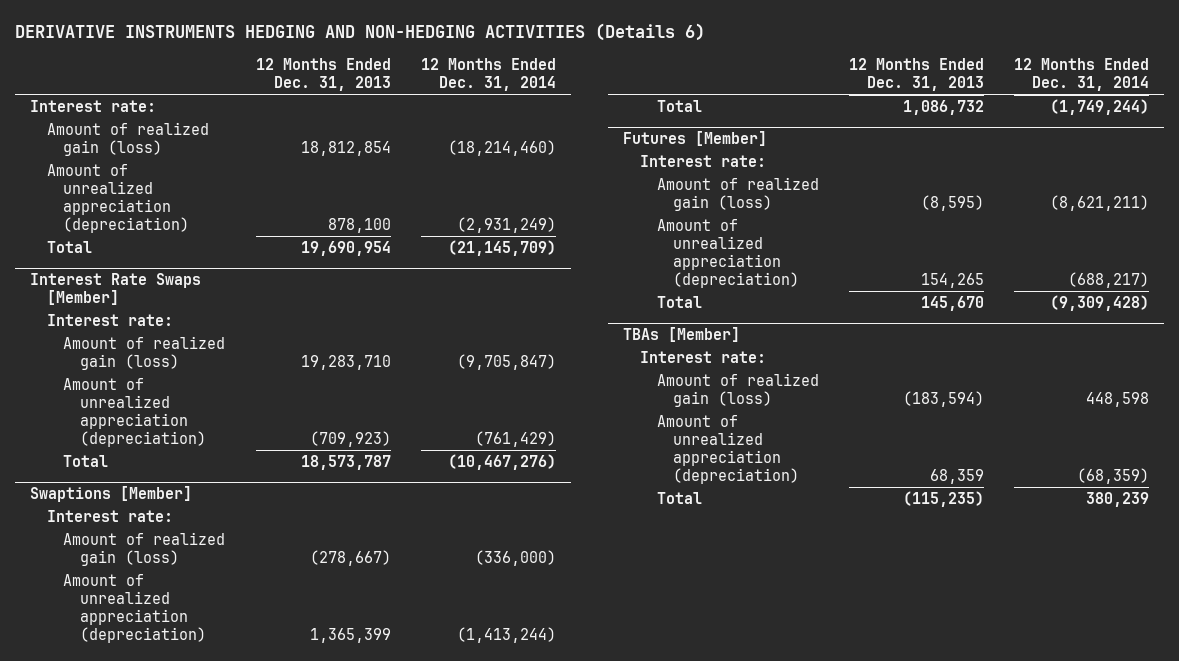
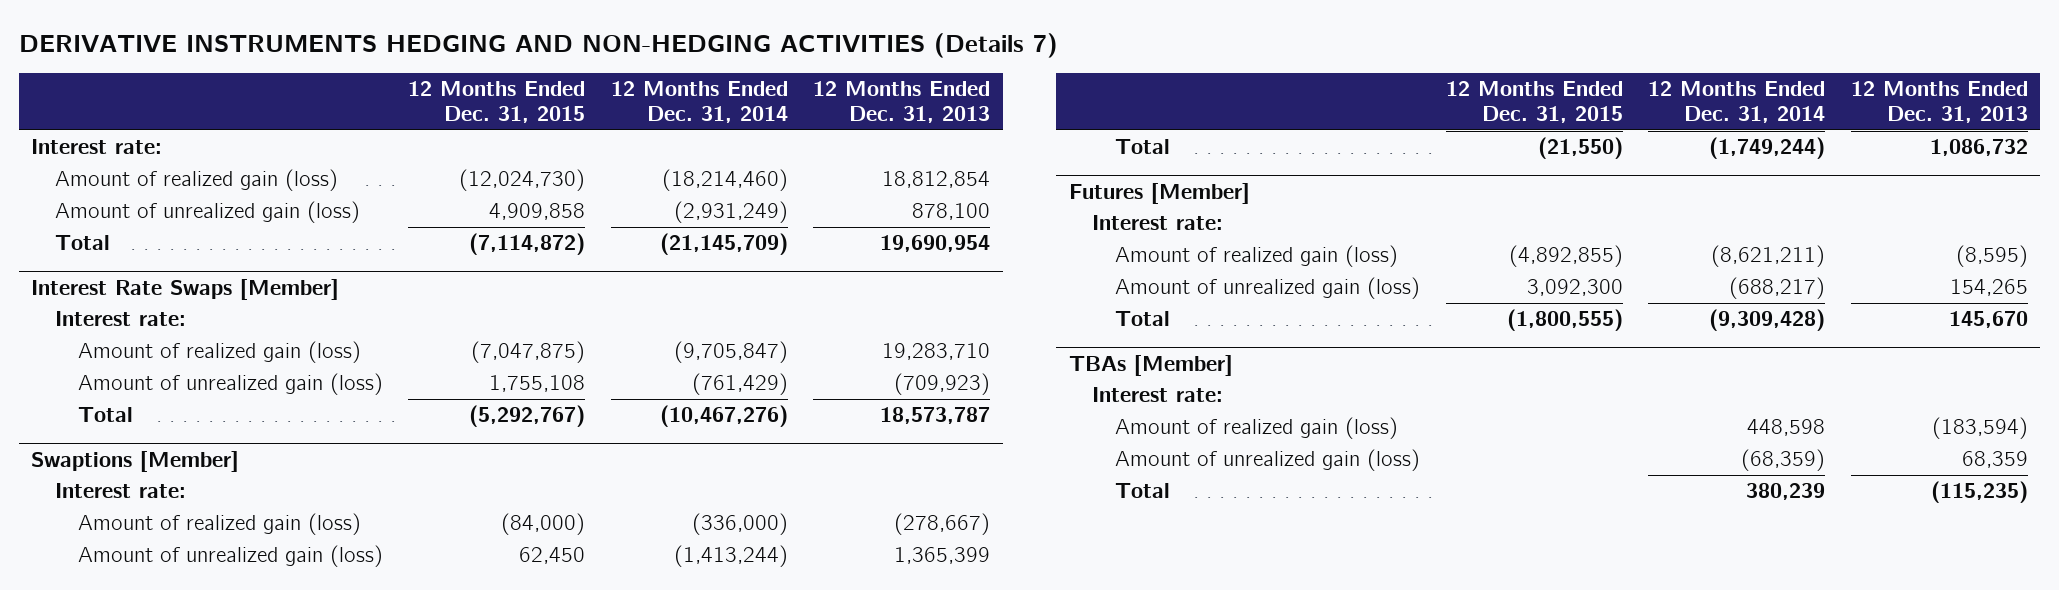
- DERIVATIVE INSTRUMENTS HEDGING AND NON-HEDGING ACTIVITIES (Details 6)
+ DERIVATIVE INSTRUMENTS HEDGING AND NON-HEDGING ACTIVITIES (Details 7)
- | 12 Months Ended Dec. 31, 2013 | 12 Months Ended Dec. 31, 2014
+ | 12 Months Ended Dec. 31, 2015 | 12 Months Ended Dec. 31, 2014 | 12 Months Ended Dec. 31, 2013
- Amount of unrealized appreciation (depreciation) | 878,100 | (2,931,249)
+ Amount of unrealized gain (loss) | 4,909,858 | (2,931,249) | 878,100
@ Interest Rate Swaps [Member]
- Amount of unrealized appreciation (depreciation) | (709,923) | (761,429)
+ Amount of unrealized gain (loss) | 1,755,108 | (761,429) | (709,923)
@ Swaptions [Member]
- Amount of unrealized appreciation (depreciation) | 1,365,399 | (1,413,244)
+ Amount of unrealized gain (loss) | 62,450 | (1,413,244) | 1,365,399
@ Futures [Member]
- Amount of unrealized appreciation (depreciation) | 154,265 | (688,217)
+ Amount of unrealized gain (loss) | 3,092,300 | (688,217) | 154,265
@ TBAs [Member]
- Amount of unrealized appreciation (depreciation) | 68,359 | (68,359)
+ Amount of unrealized gain (loss) | | (68,359) | 68,359

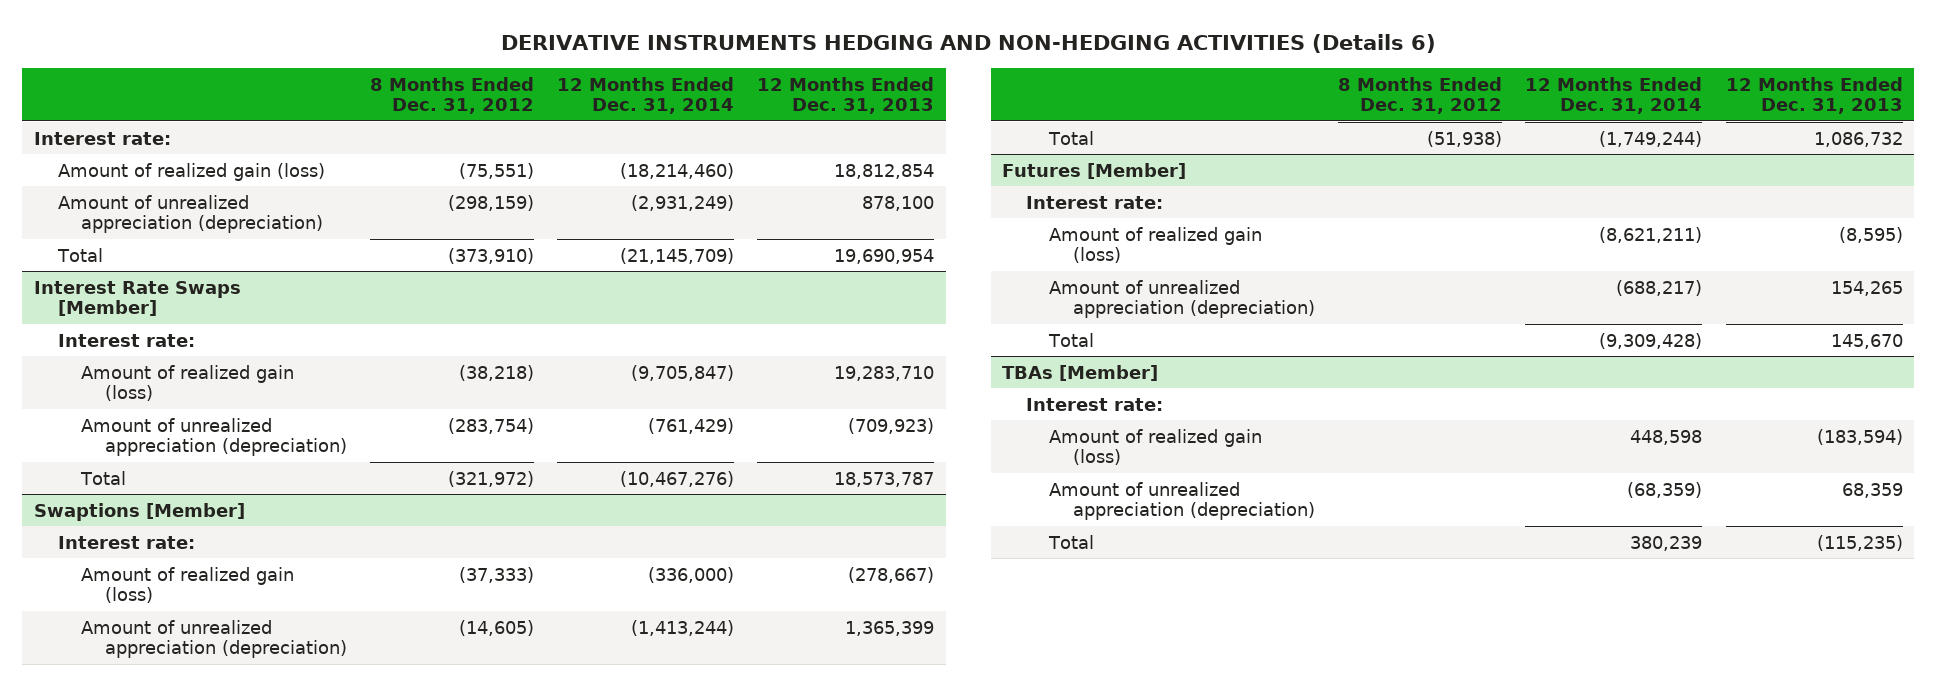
- DERIVATIVE INSTRUMENTS HEDGING AND NON-HEDGING ACTIVITIES (Details 7)
+ DERIVATIVE INSTRUMENTS HEDGING AND NON-HEDGING ACTIVITIES (Details 6)
- | 12 Months Ended Dec. 31, 2015 | 12 Months Ended Dec. 31, 2014 | 12 Months Ended Dec. 31, 2013
+ | 8 Months Ended Dec. 31, 2012 | 12 Months Ended Dec. 31, 2014 | 12 Months Ended Dec. 31, 2013
- Amount of unrealized gain (loss) | 4,909,858 | (2,931,249) | 878,100
+ Amount of unrealized appreciation (depreciation) | (298,159) | (2,931,249) | 878,100
@ Interest Rate Swaps [Member]
- Amount of unrealized gain (loss) | 1,755,108 | (761,429) | (709,923)
+ Amount of unrealized appreciation (depreciation) | (283,754) | (761,429) | (709,923)
@ Swaptions [Member]
- Amount of unrealized gain (loss) | 62,450 | (1,413,244) | 1,365,399
+ Amount of unrealized appreciation (depreciation) | (14,605) | (1,413,244) | 1,365,399
@ Futures [Member]
- Amount of unrealized gain (loss) | 3,092,300 | (688,217) | 154,265
+ Amount of unrealized appreciation (depreciation) | | (688,217) | 154,265
@ TBAs [Member]
- Amount of unrealized gain (loss) | | (68,359) | 68,359
+ Amount of unrealized appreciation (depreciation) | | (68,359) | 68,359

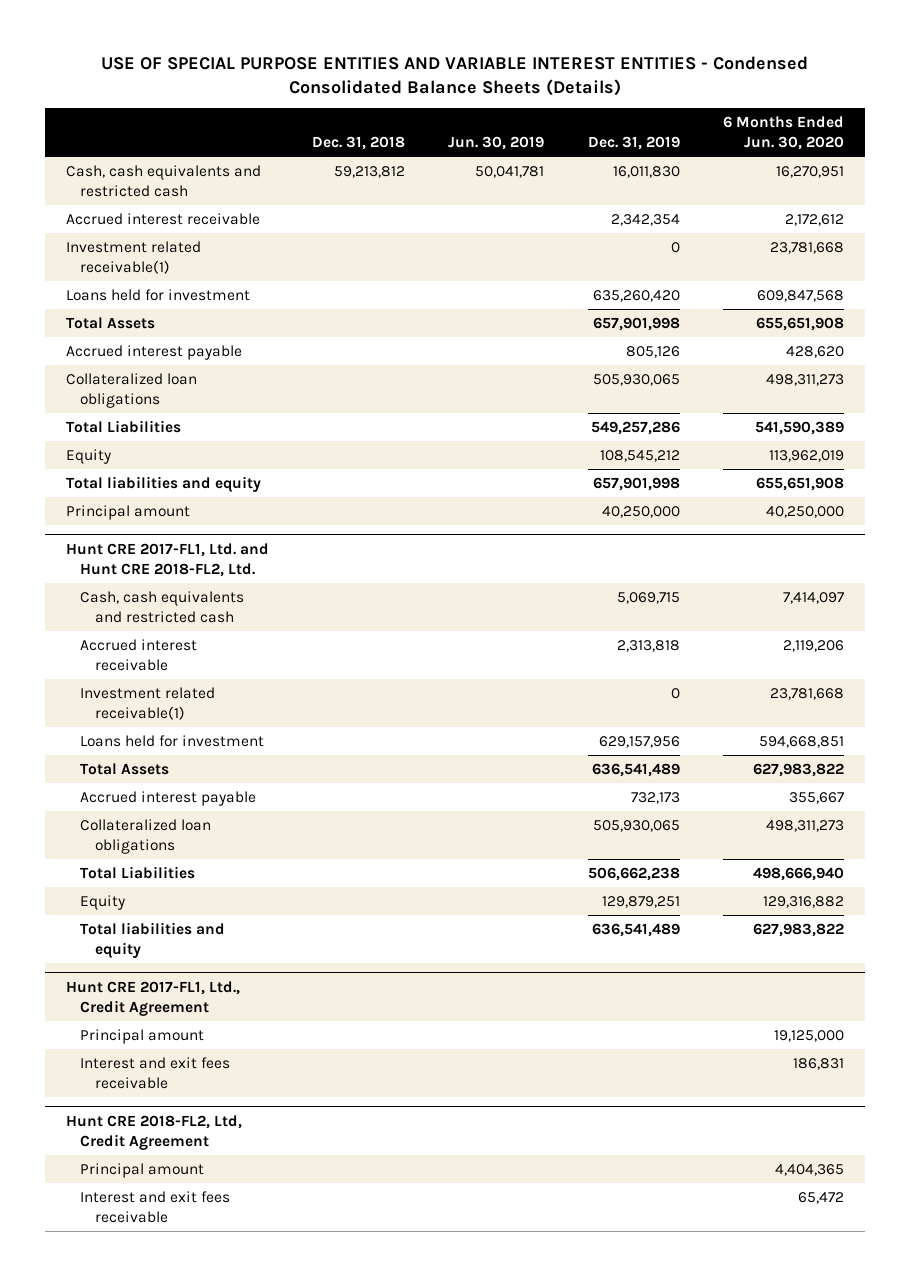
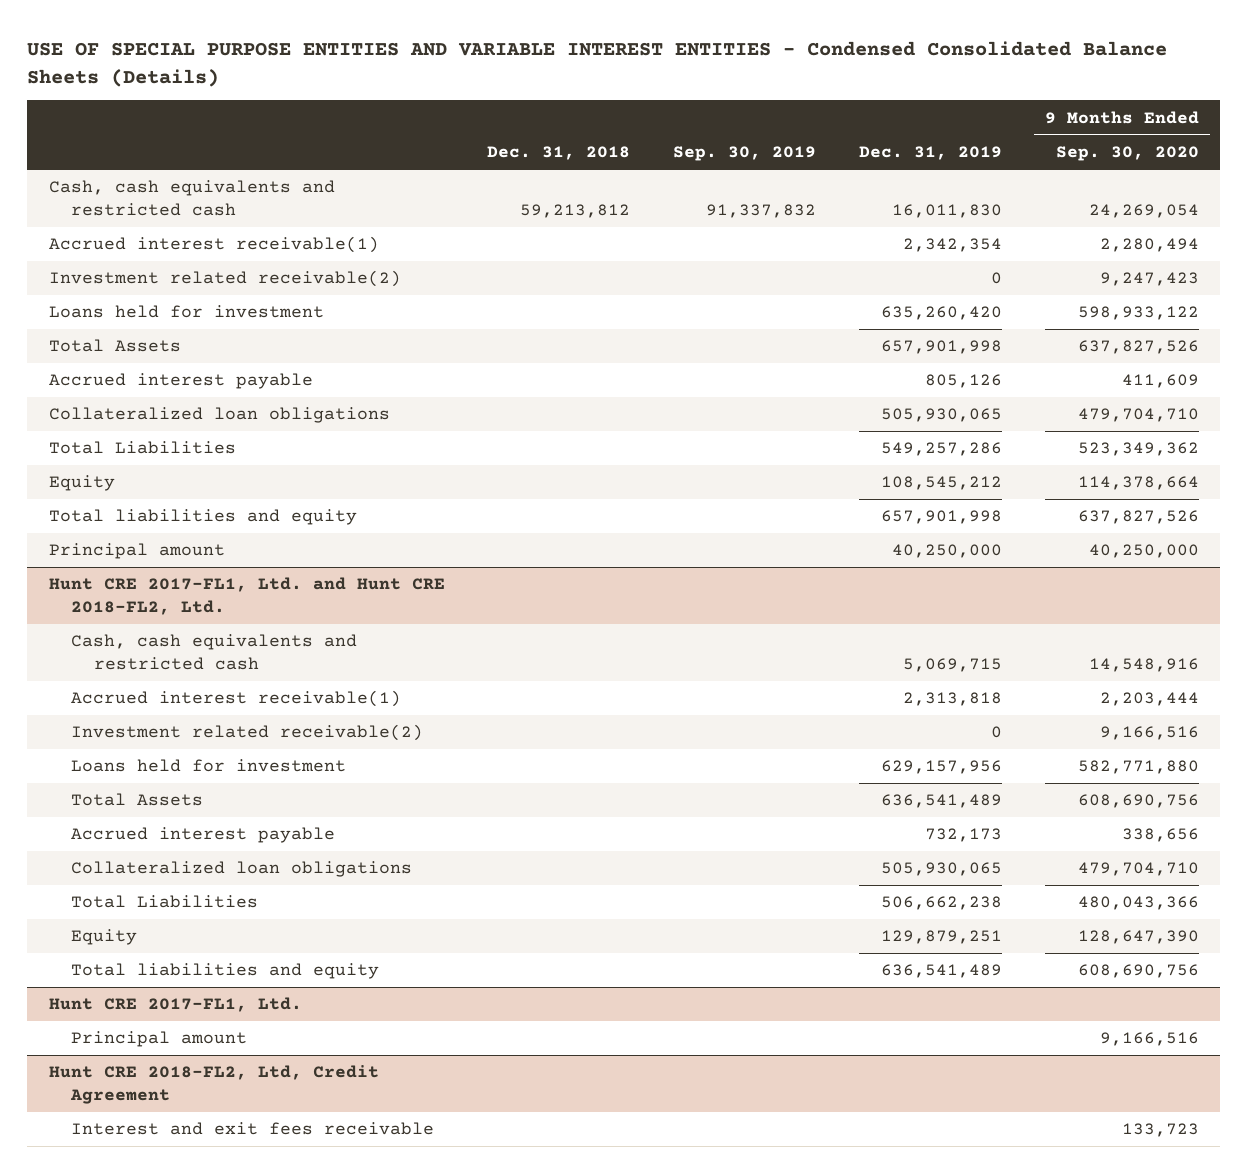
- | Dec. 31, 2018 | Jun. 30, 2019 | Dec. 31, 2019 | 6 Months Ended Jun. 30, 2020
+ | Dec. 31, 2018 | Sep. 30, 2019 | Dec. 31, 2019 | 9 Months Ended Sep. 30, 2020
- Accrued interest receivable | | | 2,342,354 | 2,172,612
- Investment related receivable(1) | | | 0 | 23,781,668
+ Accrued interest receivable(1) | | | 2,342,354 | 2,280,494
+ Investment related receivable(2) | | | 0 | 9,247,423
@ Hunt CRE 2017-FL1, Ltd. and Hunt CRE 2018-FL2, Ltd.
- Accrued interest receivable | | | 2,313,818 | 2,119,206
- Investment related receivable(1) | | | 0 | 23,781,668
+ Accrued interest receivable(1) | | | 2,313,818 | 2,203,444
+ Investment related receivable(2) | | | 0 | 9,166,516
- Hunt CRE 2017-FL1, Ltd., Credit Agreement
+ Hunt CRE 2017-FL1, Ltd.
- Interest and exit fees receivable | | | | 186,831
@ Hunt CRE 2018-FL2, Ltd, Credit Agreement
- Principal amount | | | | 4,404,365

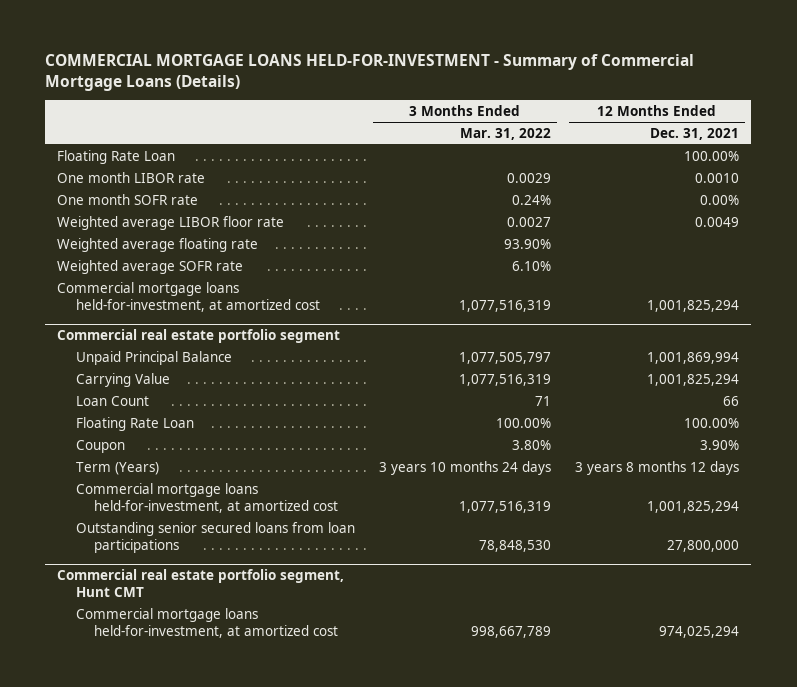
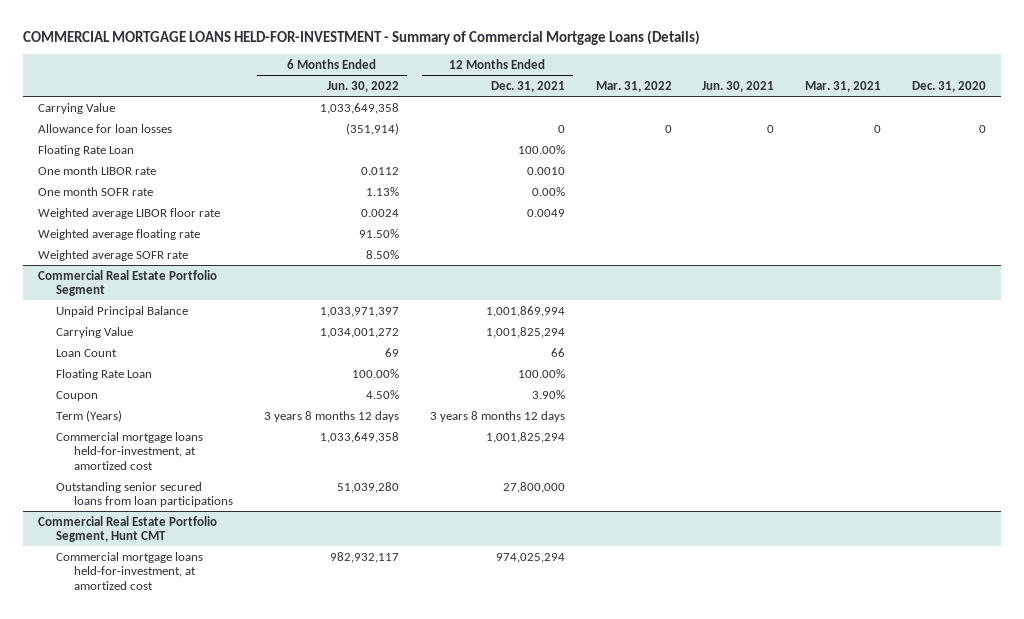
- | 3 Months Ended Mar. 31, 2022 | 12 Months Ended Dec. 31, 2021
+ | 6 Months Ended Jun. 30, 2022 | 12 Months Ended Dec. 31, 2021 | Mar. 31, 2022 | Jun. 30, 2021 | Mar. 31, 2021 | Dec. 31, 2020
+ Carrying Value | 1,033,649,358 | | | | |
+ Allowance for loan losses | (351,914) | 0 | 0 | 0 | 0 | 0
- Commercial mortgage loans held-for-investment, at amortized cost | 1,077,516,319 | 1,001,825,294
- Commercial real estate portfolio segment
+ Commercial Real Estate Portfolio Segment
- Commercial real estate portfolio segment, Hunt CMT
+ Commercial Real Estate Portfolio Segment, Hunt CMT

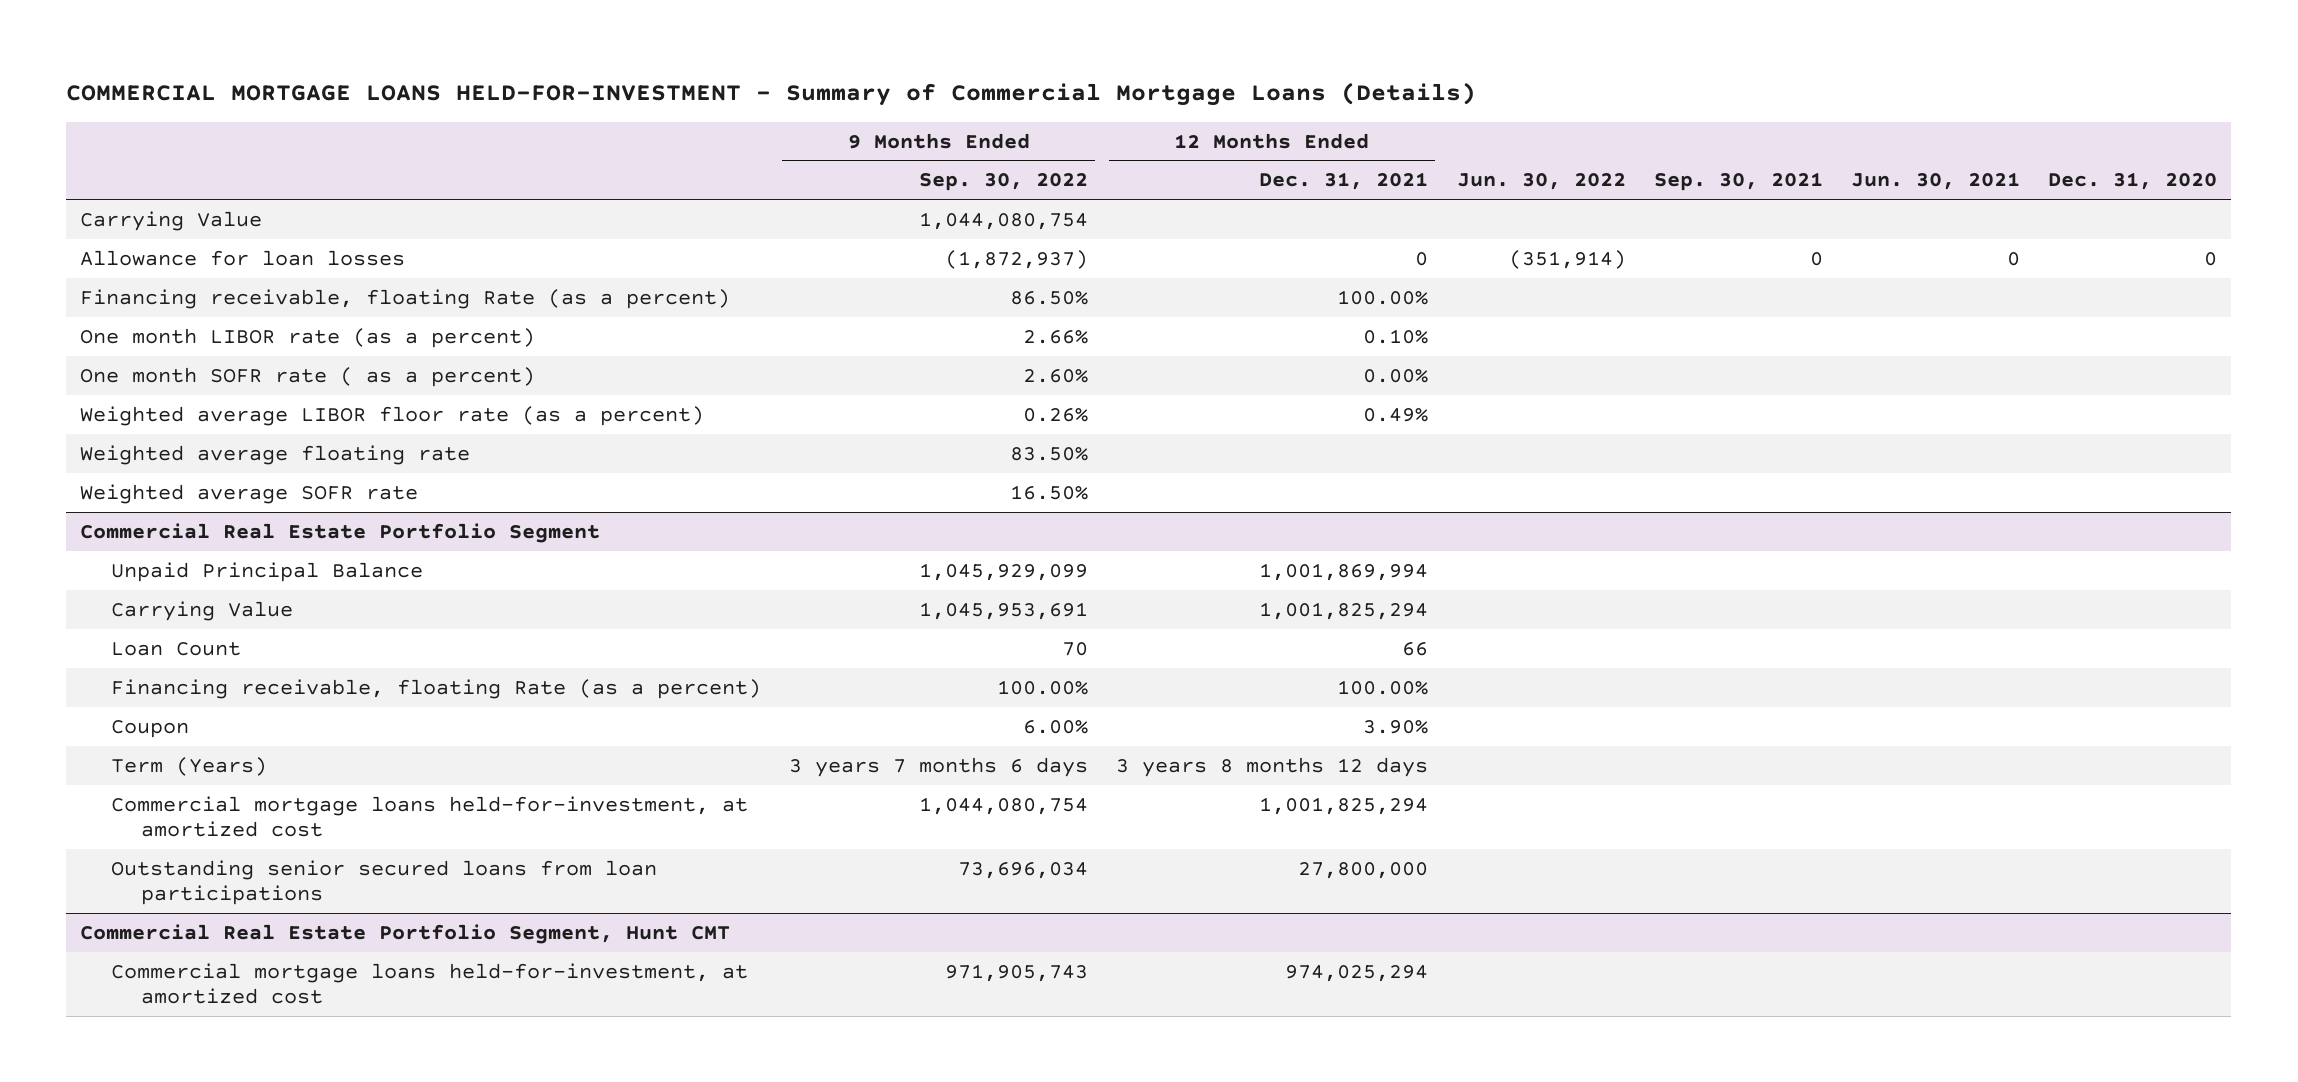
- | 6 Months Ended Jun. 30, 2022 | 12 Months Ended Dec. 31, 2021 | Mar. 31, 2022 | Jun. 30, 2021 | Mar. 31, 2021 | Dec. 31, 2020
+ | 9 Months Ended Sep. 30, 2022 | 12 Months Ended Dec. 31, 2021 | Jun. 30, 2022 | Sep. 30, 2021 | Jun. 30, 2021 | Dec. 31, 2020
- Floating Rate Loan | | 100.00% | | | |
- One month LIBOR rate | 0.0112 | 0.0010 | | | |
- One month SOFR rate | 1.13% | 0.00% | | | |
- Weighted average LIBOR floor rate | 0.0024 | 0.0049 | | | |
+ Financing receivable, floating Rate (as a percent) | 86.50% | 100.00% | | | |
+ One month LIBOR rate (as a percent) | 2.66% | 0.10% | | | |
+ One month SOFR rate ( as a percent) | 2.60% | 0.00% | | | |
+ Weighted average LIBOR floor rate (as a percent) | 0.26% | 0.49% | | | |
@ Commercial Real Estate Portfolio Segment
- Floating Rate Loan | 100.00% | 100.00% | | | |
+ Financing receivable, floating Rate (as a percent) | 100.00% | 100.00% | | | |

